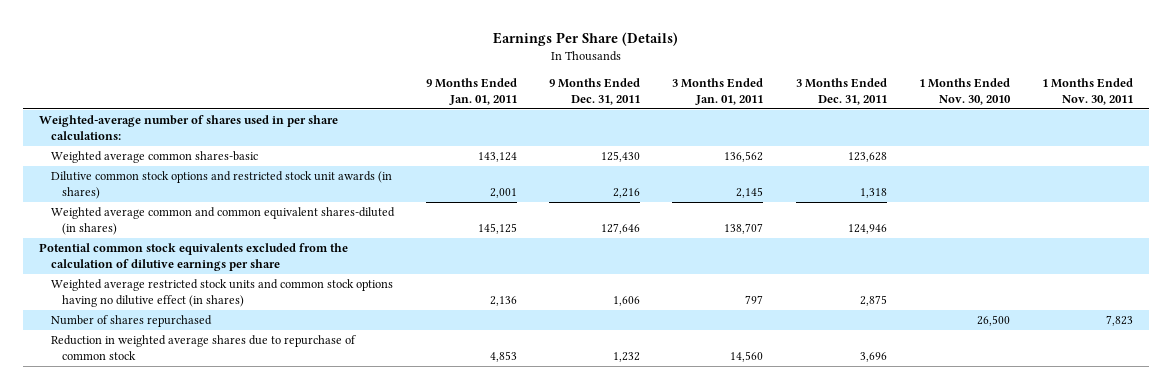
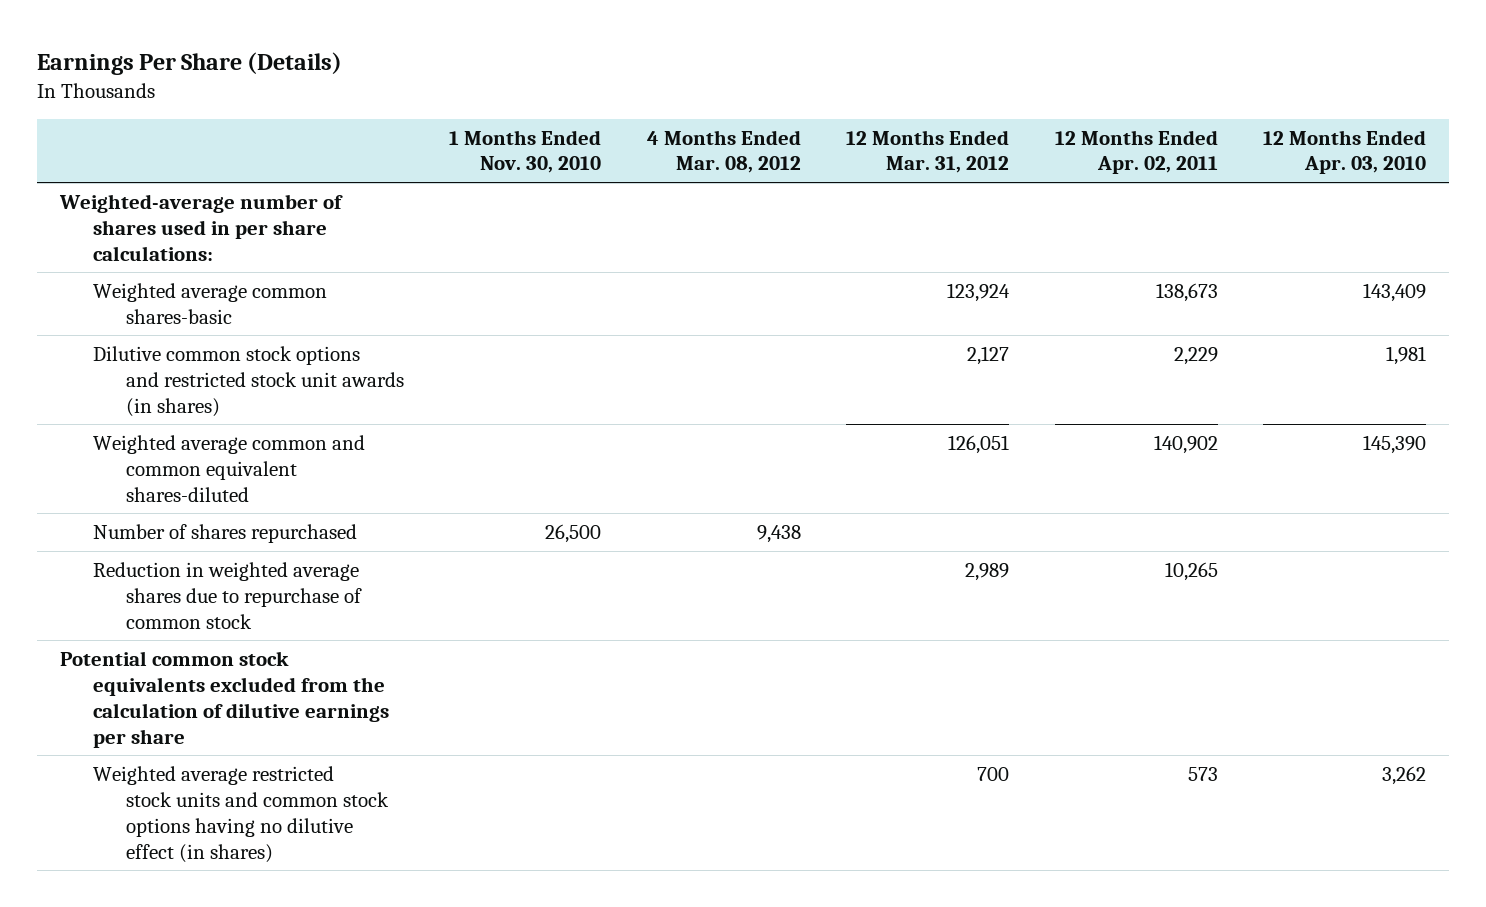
- | 9 Months Ended Jan. 01, 2011 | 9 Months Ended Dec. 31, 2011 | 3 Months Ended Jan. 01, 2011 | 3 Months Ended Dec. 31, 2011 | 1 Months Ended Nov. 30, 2010 | 1 Months Ended Nov. 30, 2011
+ | 1 Months Ended Nov. 30, 2010 | 4 Months Ended Mar. 08, 2012 | 12 Months Ended Mar. 31, 2012 | 12 Months Ended Apr. 02, 2011 | 12 Months Ended Apr. 03, 2010
- Weighted average common and common equivalent shares-diluted (in shares) | 145,125 | 127,646 | 138,707 | 124,946 | |
+ Weighted average common and common equivalent shares-diluted | | | 126,051 | 140,902 | 145,390
moved down: Potential common stock equivalents excluded from the calculation of dilutive earnings per share
moved down: Weighted average restricted stock units and common stock options having no dilutive effect (in shares) | | | 700 | 573 | 3,262

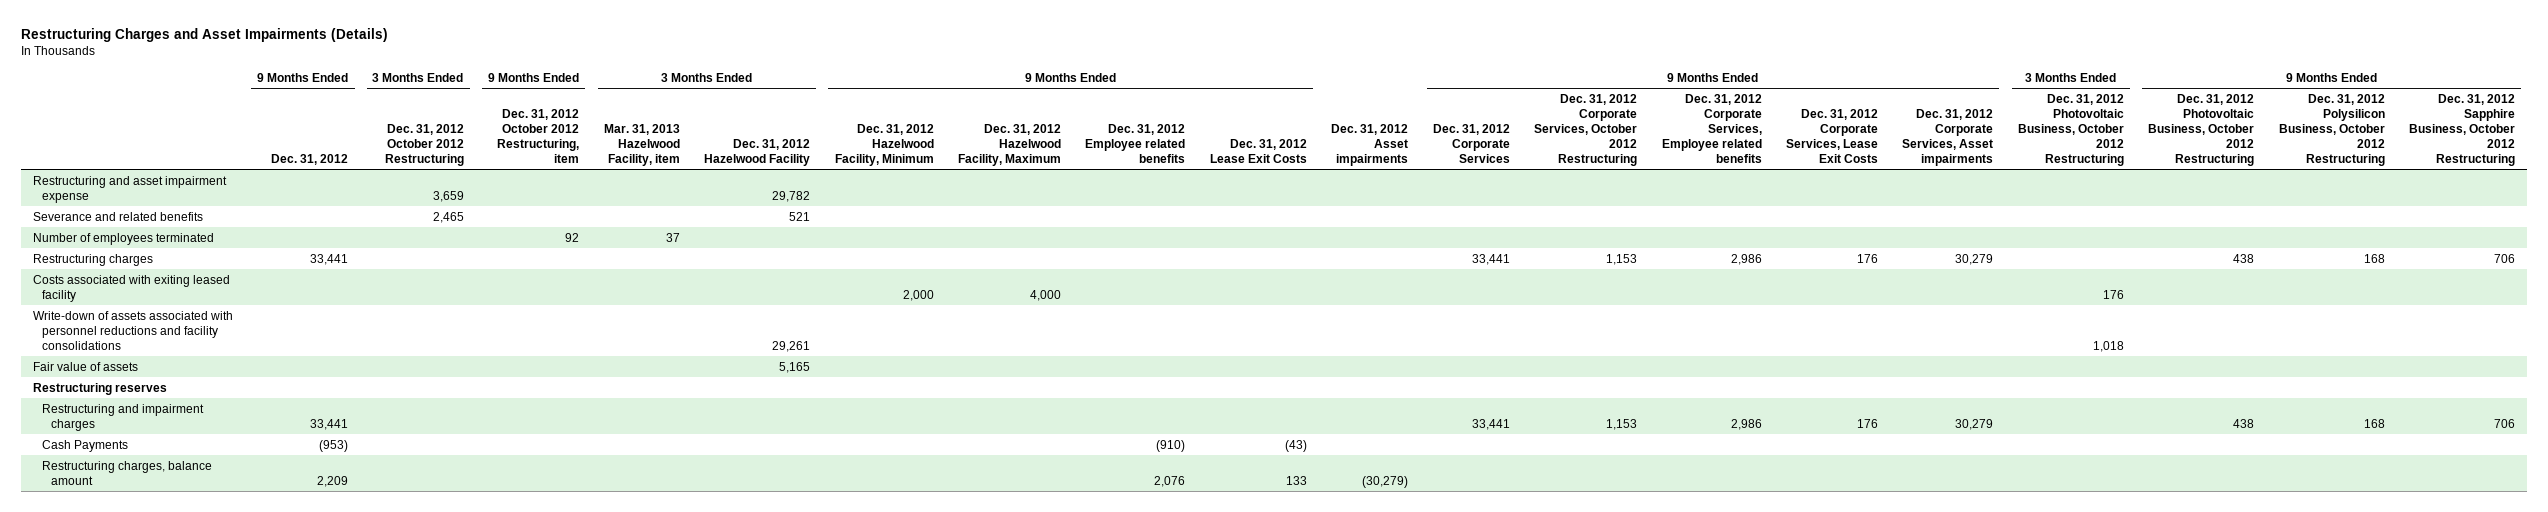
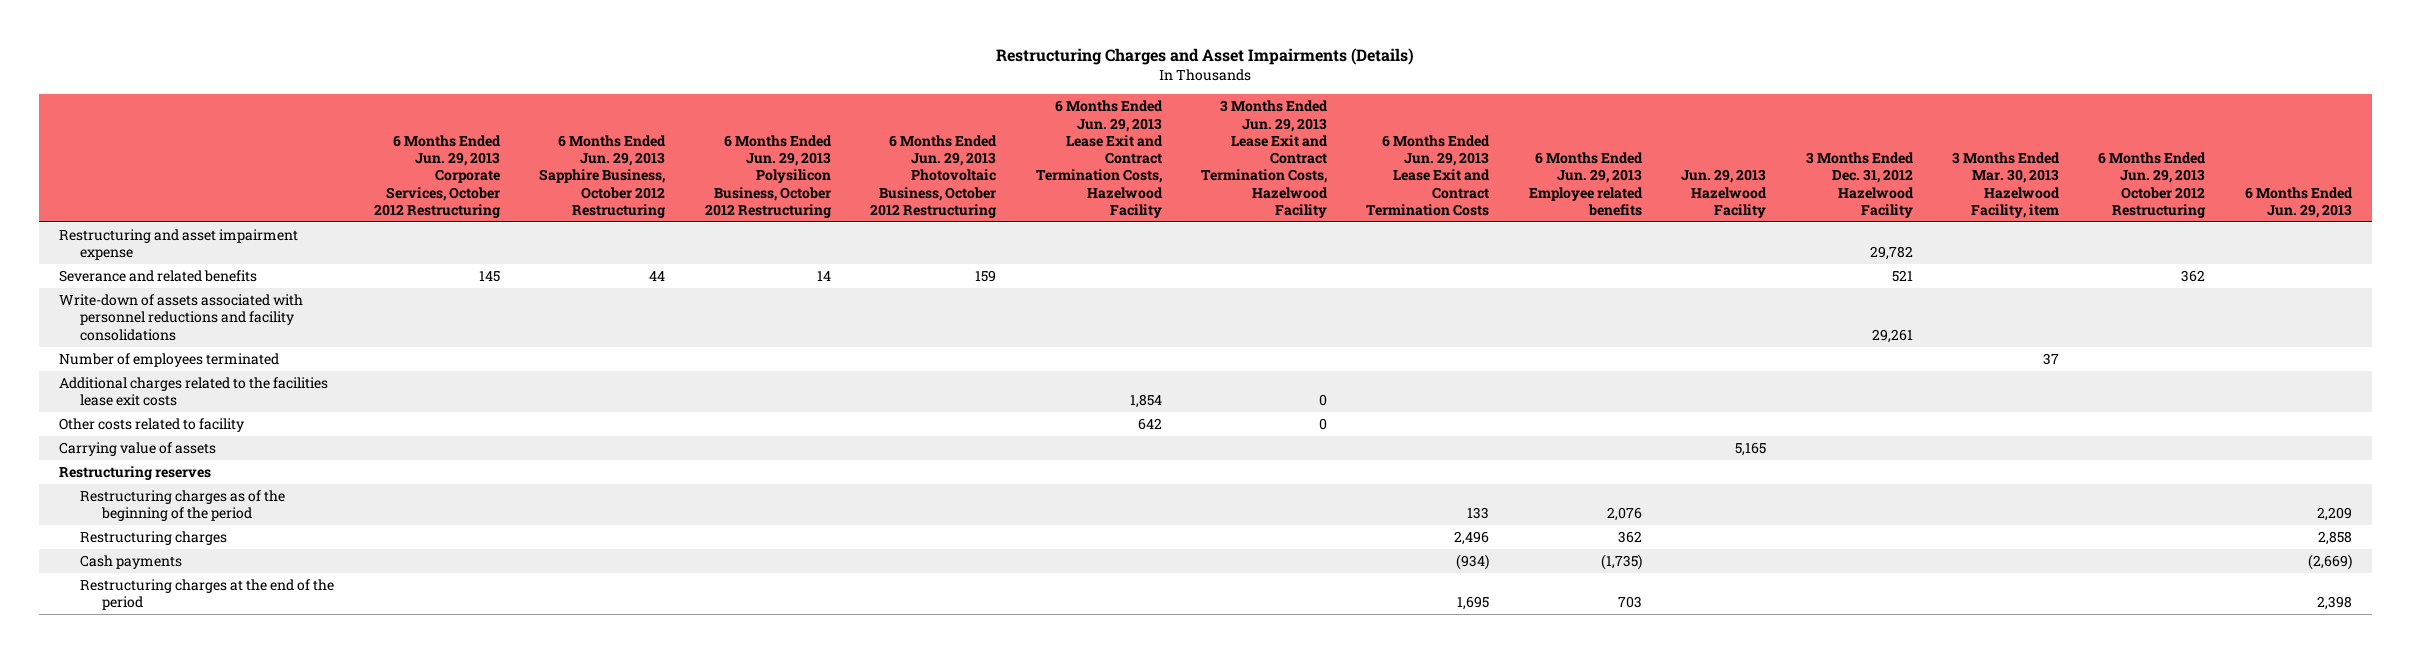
- | 9 Months Ended Dec. 31, 2012 | 3 Months Ended Dec. 31, 2012 October 2012 Restructuring | 9 Months Ended Dec. 31, 2012 October 2012 Restructuring, item | 3 Months Ended Mar. 31, 2013 Hazelwood Facility, item | 3 Months Ended Dec. 31, 2012 Hazelwood Facility | 9 Months Ended Dec. 31, 2012 Hazelwood Facility, Minimum | 9 Months Ended Dec. 31, 2012 Hazelwood Facility, Maximum | 9 Months Ended Dec. 31, 2012 Employee related benefits | 9 Months Ended Dec. 31, 2012 Lease Exit Costs | Dec. 31, 2012 Asset impairments | 9 Months Ended Dec. 31, 2012 Corporate Services | 9 Months Ended Dec. 31, 2012 Corporate Services, October 2012 Restructuring | 9 Months Ended Dec. 31, 2012 Corporate Services, Employee related benefits | 9 Months Ended Dec. 31, 2012 Corporate Services, Lease Exit Costs | 9 Months Ended Dec. 31, 2012 Corporate Services, Asset impairments | 3 Months Ended Dec. 31, 2012 Photovoltaic Business, October 2012 Restructuring | 9 Months Ended Dec. 31, 2012 Photovoltaic Business, October 2012 Restructuring | 9 Months Ended Dec. 31, 2012 Polysilicon Business, October 2012 Restructuring | 9 Months Ended Dec. 31, 2012 Sapphire Business, October 2012 Restructuring
+ | 6 Months Ended Jun. 29, 2013 Corporate Services, October 2012 Restructuring | 6 Months Ended Jun. 29, 2013 Sapphire Business, October 2012 Restructuring | 6 Months Ended Jun. 29, 2013 Polysilicon Business, October 2012 Restructuring | 6 Months Ended Jun. 29, 2013 Photovoltaic Business, October 2012 Restructuring | 6 Months Ended Jun. 29, 2013 Lease Exit and Contract Termination Costs, Hazelwood Facility | 3 Months Ended Jun. 29, 2013 Lease Exit and Contract Termination Costs, Hazelwood Facility | 6 Months Ended Jun. 29, 2013 Lease Exit and Contract Termination Costs | 6 Months Ended Jun. 29, 2013 Employee related benefits | Jun. 29, 2013 Hazelwood Facility | 3 Months Ended Dec. 31, 2012 Hazelwood Facility | 3 Months Ended Mar. 30, 2013 Hazelwood Facility, item | 6 Months Ended Jun. 29, 2013 October 2012 Restructuring | 6 Months Ended Jun. 29, 2013
- Costs associated with exiting leased facility | | | | | | 2,000 | 4,000 | | | | | | | | | 176 | | |
- Fair value of assets | | | | | 5,165 | | | | | | | | | | | | | |
moved down: Number of employees terminated | | | | | | | | | | | 37 | |
+ Additional charges related to the facilities lease exit costs | | | | | 1,854 | 0 | | | | | | |
+ Other costs related to facility | | | | | 642 | 0 | | | | | | |
+ Carrying value of assets | | | | | | | | | 5,165 | | | |
- Restructuring and impairment charges | 33,441 | | | | | | | | | | 33,441 | 1,153 | 2,986 | 176 | 30,279 | | 438 | 168 | 706
- Cash Payments | (953) | | | | | | | (910) | (43) | | | | | | | | | |
- Restructuring charges, balance amount | 2,209 | | | | | | | 2,076 | 133 | (30,279) | | | | | | | | |
+ Restructuring charges as of the beginning of the period | | | | | | | 133 | 2,076 | | | | | 2,209
moved down: Restructuring charges | | | | | | | 2,496 | 362 | | | | | 2,858
+ Cash payments | | | | | | | (934) | (1,735) | | | | | (2,669)
+ Restructuring charges at the end of the period | | | | | | | 1,695 | 703 | | | | | 2,398

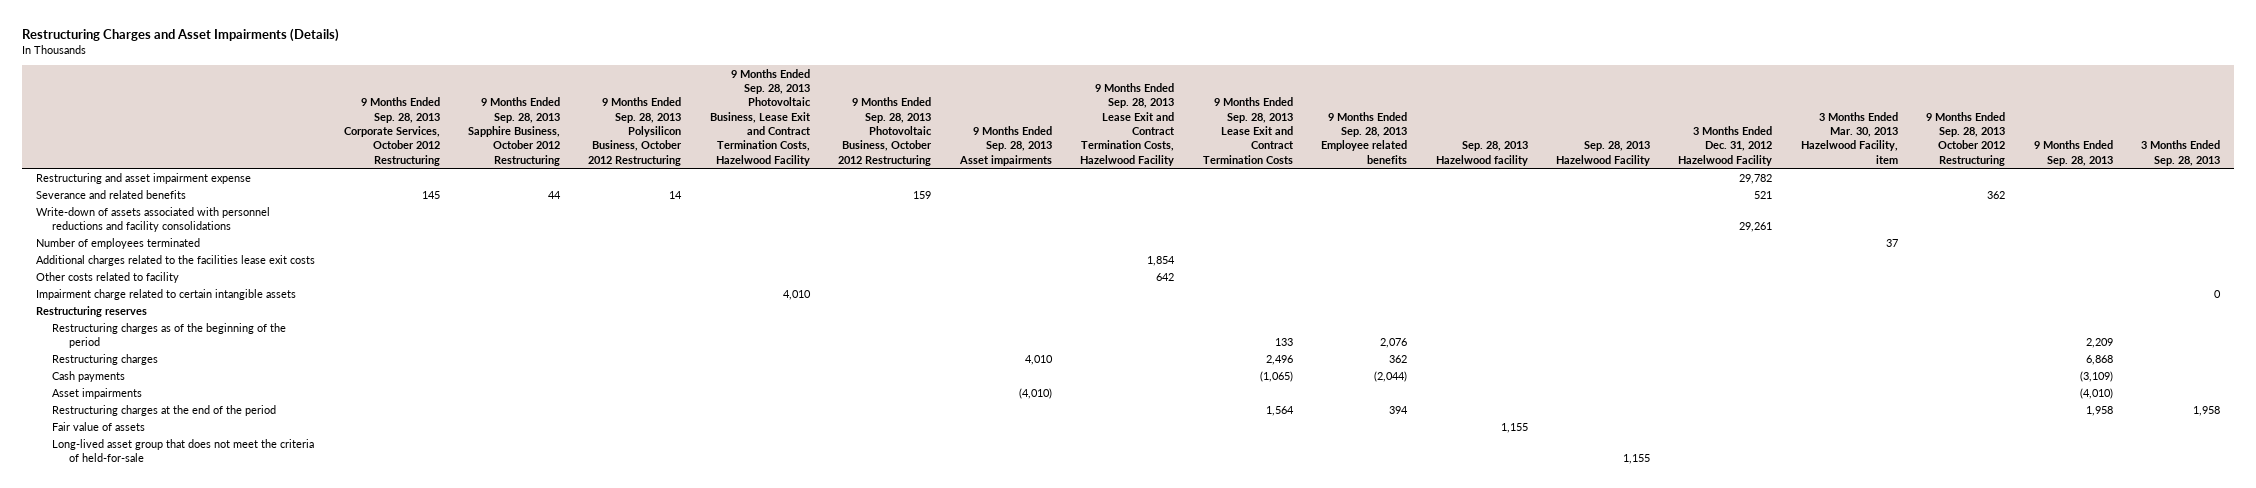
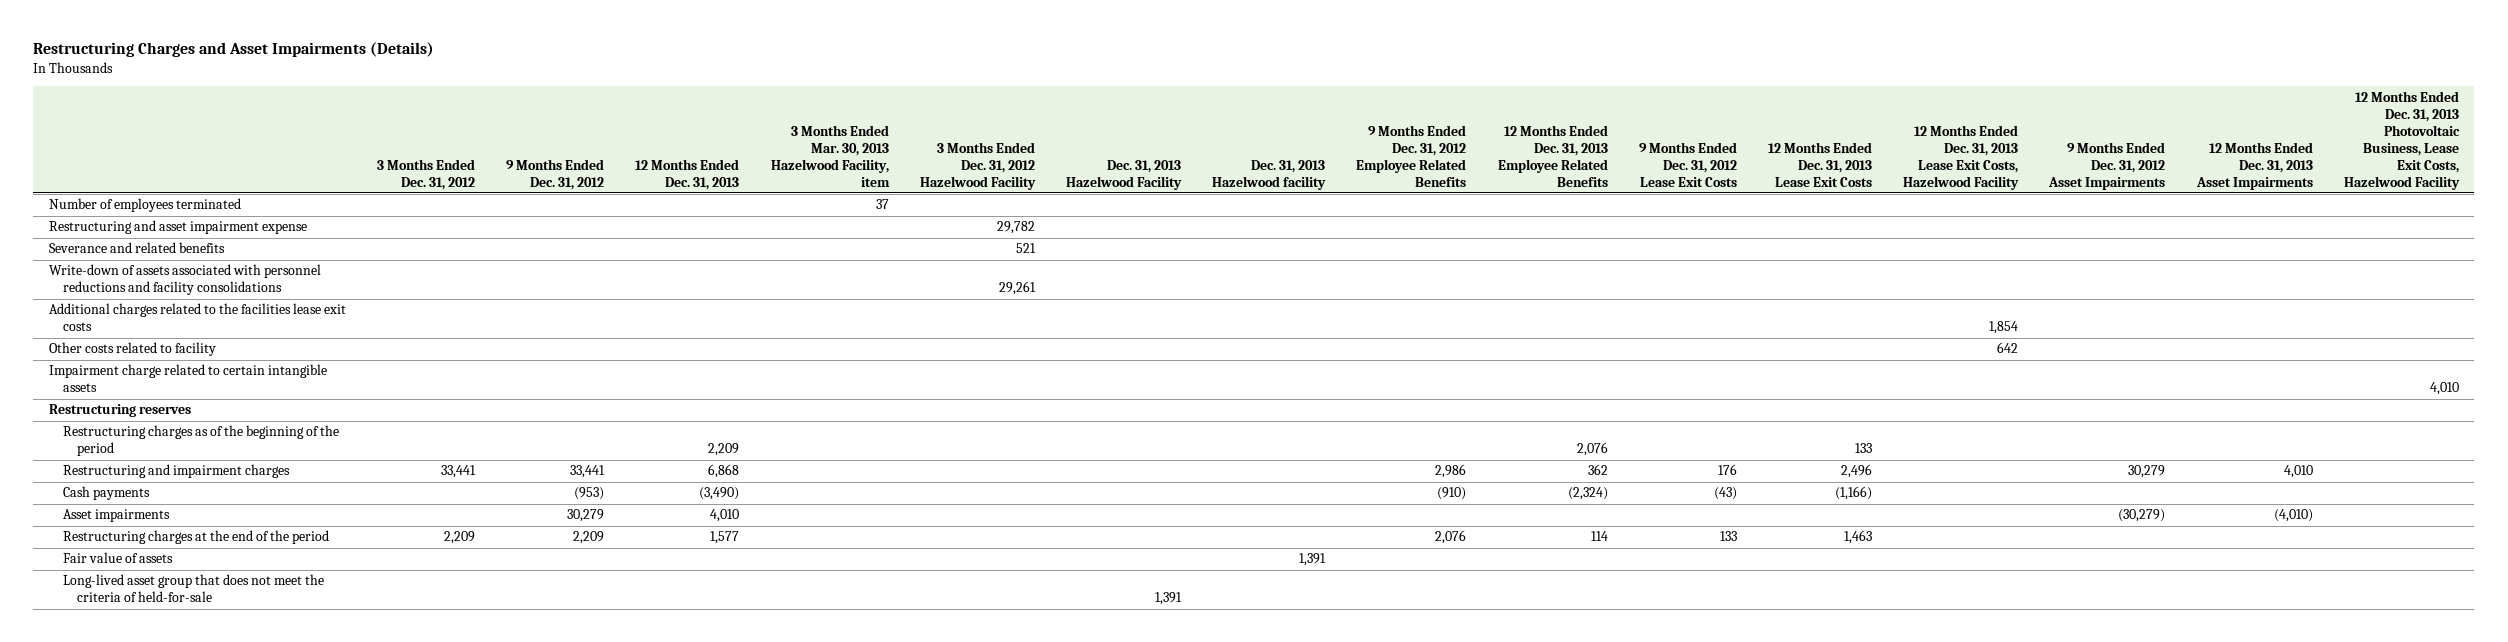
- | 9 Months Ended Sep. 28, 2013 Corporate Services, October 2012 Restructuring | 9 Months Ended Sep. 28, 2013 Sapphire Business, October 2012 Restructuring | 9 Months Ended Sep. 28, 2013 Polysilicon Business, October 2012 Restructuring | 9 Months Ended Sep. 28, 2013 Photovoltaic Business, Lease Exit and Contract Termination Costs, Hazelwood Facility | 9 Months Ended Sep. 28, 2013 Photovoltaic Business, October 2012 Restructuring | 9 Months Ended Sep. 28, 2013 Asset impairments | 9 Months Ended Sep. 28, 2013 Lease Exit and Contract Termination Costs, Hazelwood Facility | 9 Months Ended Sep. 28, 2013 Lease Exit and Contract Termination Costs | 9 Months Ended Sep. 28, 2013 Employee related benefits | Sep. 28, 2013 Hazelwood facility | Sep. 28, 2013 Hazelwood Facility | 3 Months Ended Dec. 31, 2012 Hazelwood Facility | 3 Months Ended Mar. 30, 2013 Hazelwood Facility, item | 9 Months Ended Sep. 28, 2013 October 2012 Restructuring | 9 Months Ended Sep. 28, 2013 | 3 Months Ended Sep. 28, 2013
+ | 3 Months Ended Dec. 31, 2012 | 9 Months Ended Dec. 31, 2012 | 12 Months Ended Dec. 31, 2013 | 3 Months Ended Mar. 30, 2013 Hazelwood Facility, item | 3 Months Ended Dec. 31, 2012 Hazelwood Facility | Dec. 31, 2013 Hazelwood Facility | Dec. 31, 2013 Hazelwood facility | 9 Months Ended Dec. 31, 2012 Employee Related Benefits | 12 Months Ended Dec. 31, 2013 Employee Related Benefits | 9 Months Ended Dec. 31, 2012 Lease Exit Costs | 12 Months Ended Dec. 31, 2013 Lease Exit Costs | 12 Months Ended Dec. 31, 2013 Lease Exit Costs, Hazelwood Facility | 9 Months Ended Dec. 31, 2012 Asset Impairments | 12 Months Ended Dec. 31, 2013 Asset Impairments | 12 Months Ended Dec. 31, 2013 Photovoltaic Business, Lease Exit Costs, Hazelwood Facility
moved up: Number of employees terminated | | | | 37 | | | | | | | | | | |
- Restructuring charges | | | | | | 4,010 | | 2,496 | 362 | | | | | | 6,868 |
+ Restructuring and impairment charges | 33,441 | 33,441 | 6,868 | | | | | 2,986 | 362 | 176 | 2,496 | | 30,279 | 4,010 |

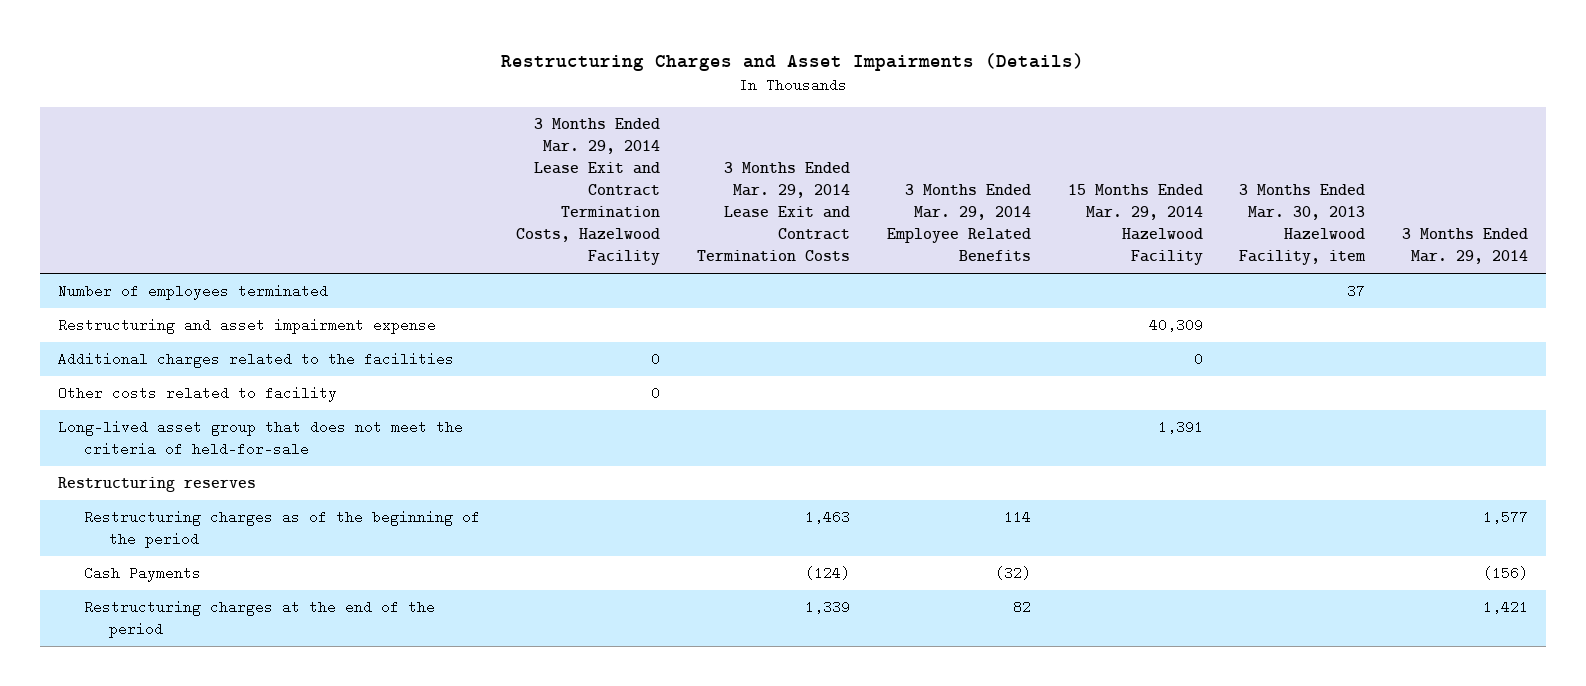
- | 3 Months Ended Dec. 31, 2012 | 9 Months Ended Dec. 31, 2012 | 12 Months Ended Dec. 31, 2013 | 3 Months Ended Mar. 30, 2013 Hazelwood Facility, item | 3 Months Ended Dec. 31, 2012 Hazelwood Facility | Dec. 31, 2013 Hazelwood Facility | Dec. 31, 2013 Hazelwood facility | 9 Months Ended Dec. 31, 2012 Employee Related Benefits | 12 Months Ended Dec. 31, 2013 Employee Related Benefits | 9 Months Ended Dec. 31, 2012 Lease Exit Costs | 12 Months Ended Dec. 31, 2013 Lease Exit Costs | 12 Months Ended Dec. 31, 2013 Lease Exit Costs, Hazelwood Facility | 9 Months Ended Dec. 31, 2012 Asset Impairments | 12 Months Ended Dec. 31, 2013 Asset Impairments | 12 Months Ended Dec. 31, 2013 Photovoltaic Business, Lease Exit Costs, Hazelwood Facility
+ | 3 Months Ended Mar. 29, 2014 Lease Exit and Contract Termination Costs, Hazelwood Facility | 3 Months Ended Mar. 29, 2014 Lease Exit and Contract Termination Costs | 3 Months Ended Mar. 29, 2014 Employee Related Benefits | 15 Months Ended Mar. 29, 2014 Hazelwood Facility | 3 Months Ended Mar. 30, 2013 Hazelwood Facility, item | 3 Months Ended Mar. 29, 2014
- Severance and related benefits | | | | | 521 | | | | | | | | | |
- Write-down of assets associated with personnel reductions and facility consolidations | | | | | 29,261 | | | | | | | | | |
- Additional charges related to the facilities lease exit costs | | | | | | | | | | | | 1,854 | | |
+ Additional charges related to the facilities | 0 | | | 0 | |
- Impairment charge related to certain intangible assets | | | | | | | | | | | | | | | 4,010
moved up: Long-lived asset group that does not meet the criteria of held-for-sale | | | | 1,391 | |
- Restructuring and impairment charges | 33,441 | 33,441 | 6,868 | | | | | 2,986 | 362 | 176 | 2,496 | | 30,279 | 4,010 |
- Cash payments | | (953) | (3,490) | | | | | (910) | (2,324) | (43) | (1,166) | | | |
- Asset impairments | | 30,279 | 4,010 | | | | | | | | | | (30,279) | (4,010) |
+ Cash Payments | | (124) | (32) | | | (156)
- Fair value of assets | | | | | | | 1,391 | | | | | | | |

